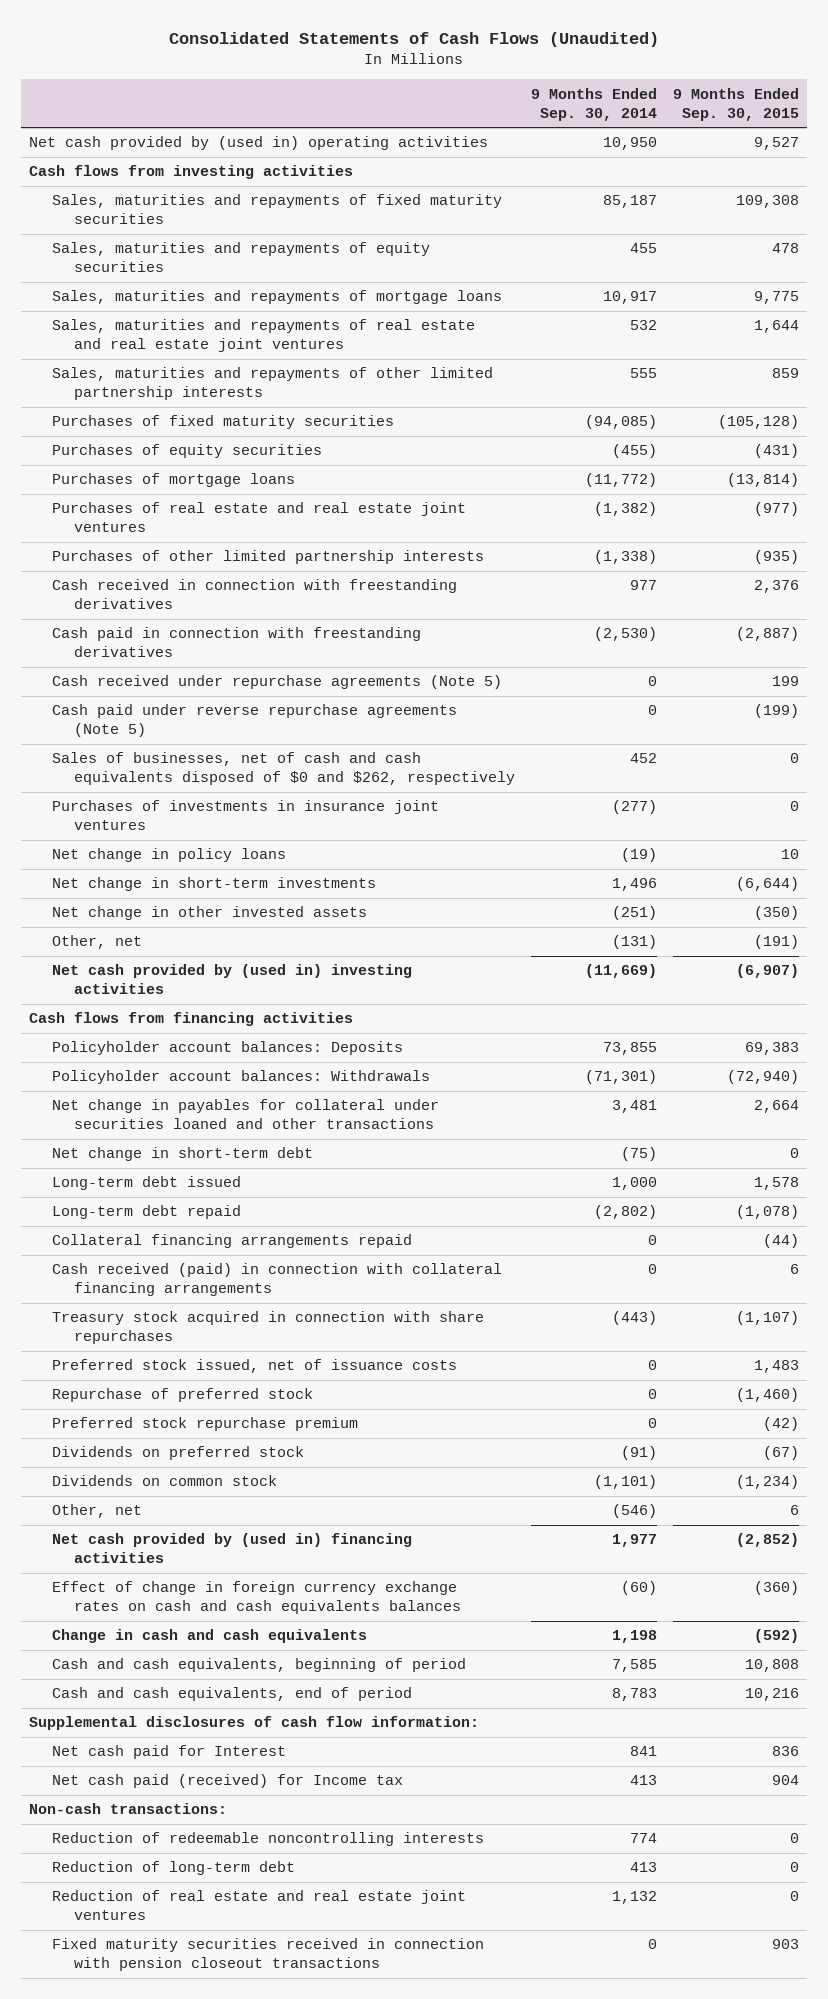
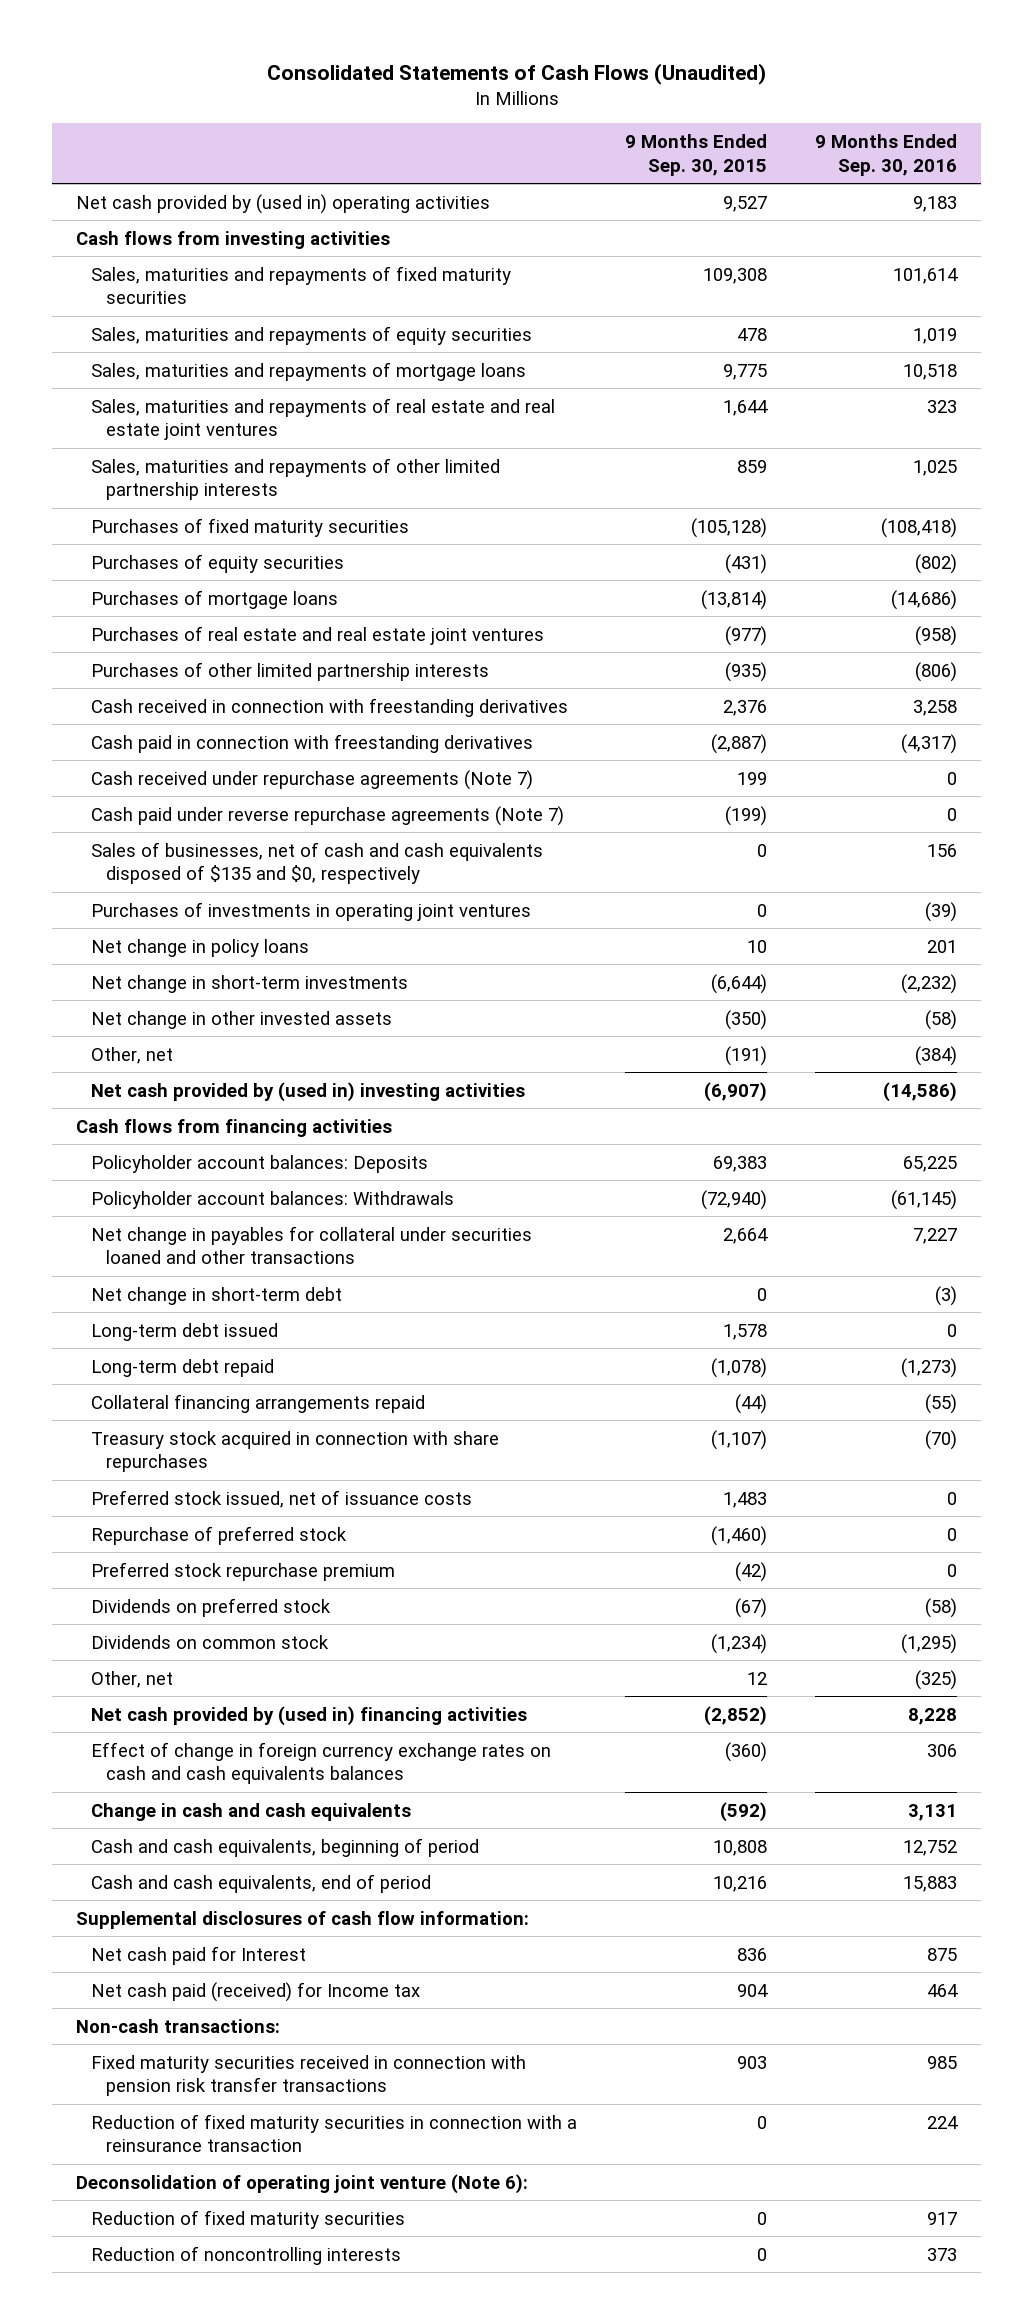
- | 9 Months Ended Sep. 30, 2014 | 9 Months Ended Sep. 30, 2015
+ | 9 Months Ended Sep. 30, 2015 | 9 Months Ended Sep. 30, 2016
- Cash received under repurchase agreements (Note 5) | 0 | 199
- Cash paid under reverse repurchase agreements (Note 5) | 0 | (199)
- Sales of businesses, net of cash and cash equivalents disposed of $0 and $262, respectively | 452 | 0
- Purchases of investments in insurance joint ventures | (277) | 0
+ Cash received under repurchase agreements (Note 7) | 199 | 0
+ Cash paid under reverse repurchase agreements (Note 7) | (199) | 0
+ Sales of businesses, net of cash and cash equivalents disposed of $135 and $0, respectively | 0 | 156
+ Purchases of investments in operating joint ventures | 0 | (39)
- Cash received (paid) in connection with collateral financing arrangements | 0 | 6
- Other, net | (546) | 6
+ Other, net | 12 | (325)
- Reduction of redeemable noncontrolling interests | 774 | 0
- Reduction of long-term debt | 413 | 0
- Reduction of real estate and real estate joint ventures | 1,132 | 0
- Fixed maturity securities received in connection with pension closeout transactions | 0 | 903
+ Fixed maturity securities received in connection with pension risk transfer transactions | 903 | 985
+ Reduction of fixed maturity securities in connection with a reinsurance transaction | 0 | 224
+ Deconsolidation of operating joint venture (Note 6):
+ Reduction of fixed maturity securities | 0 | 917
+ Reduction of noncontrolling interests | 0 | 373

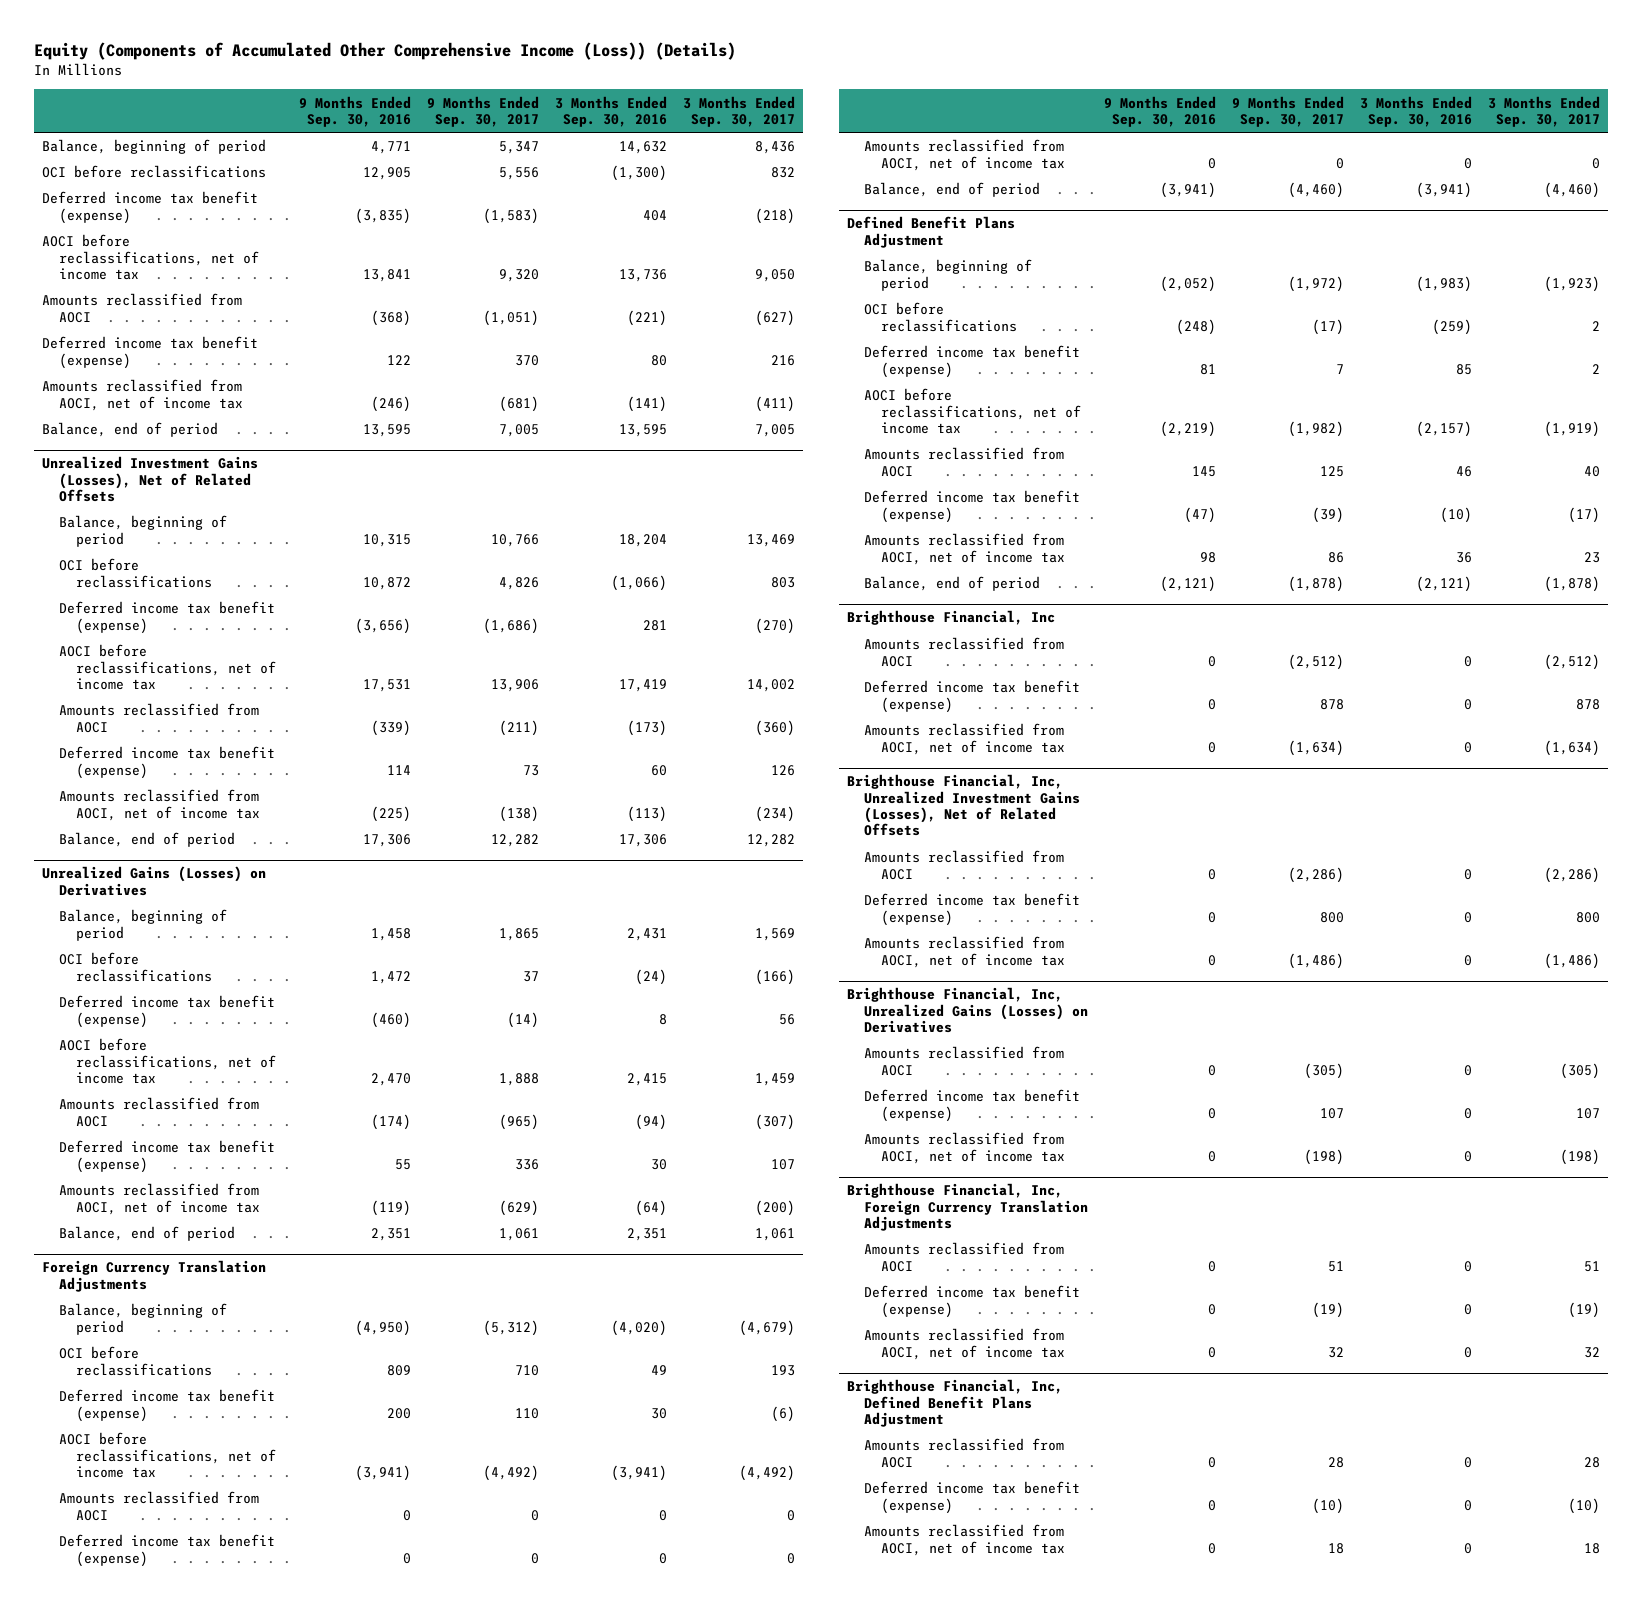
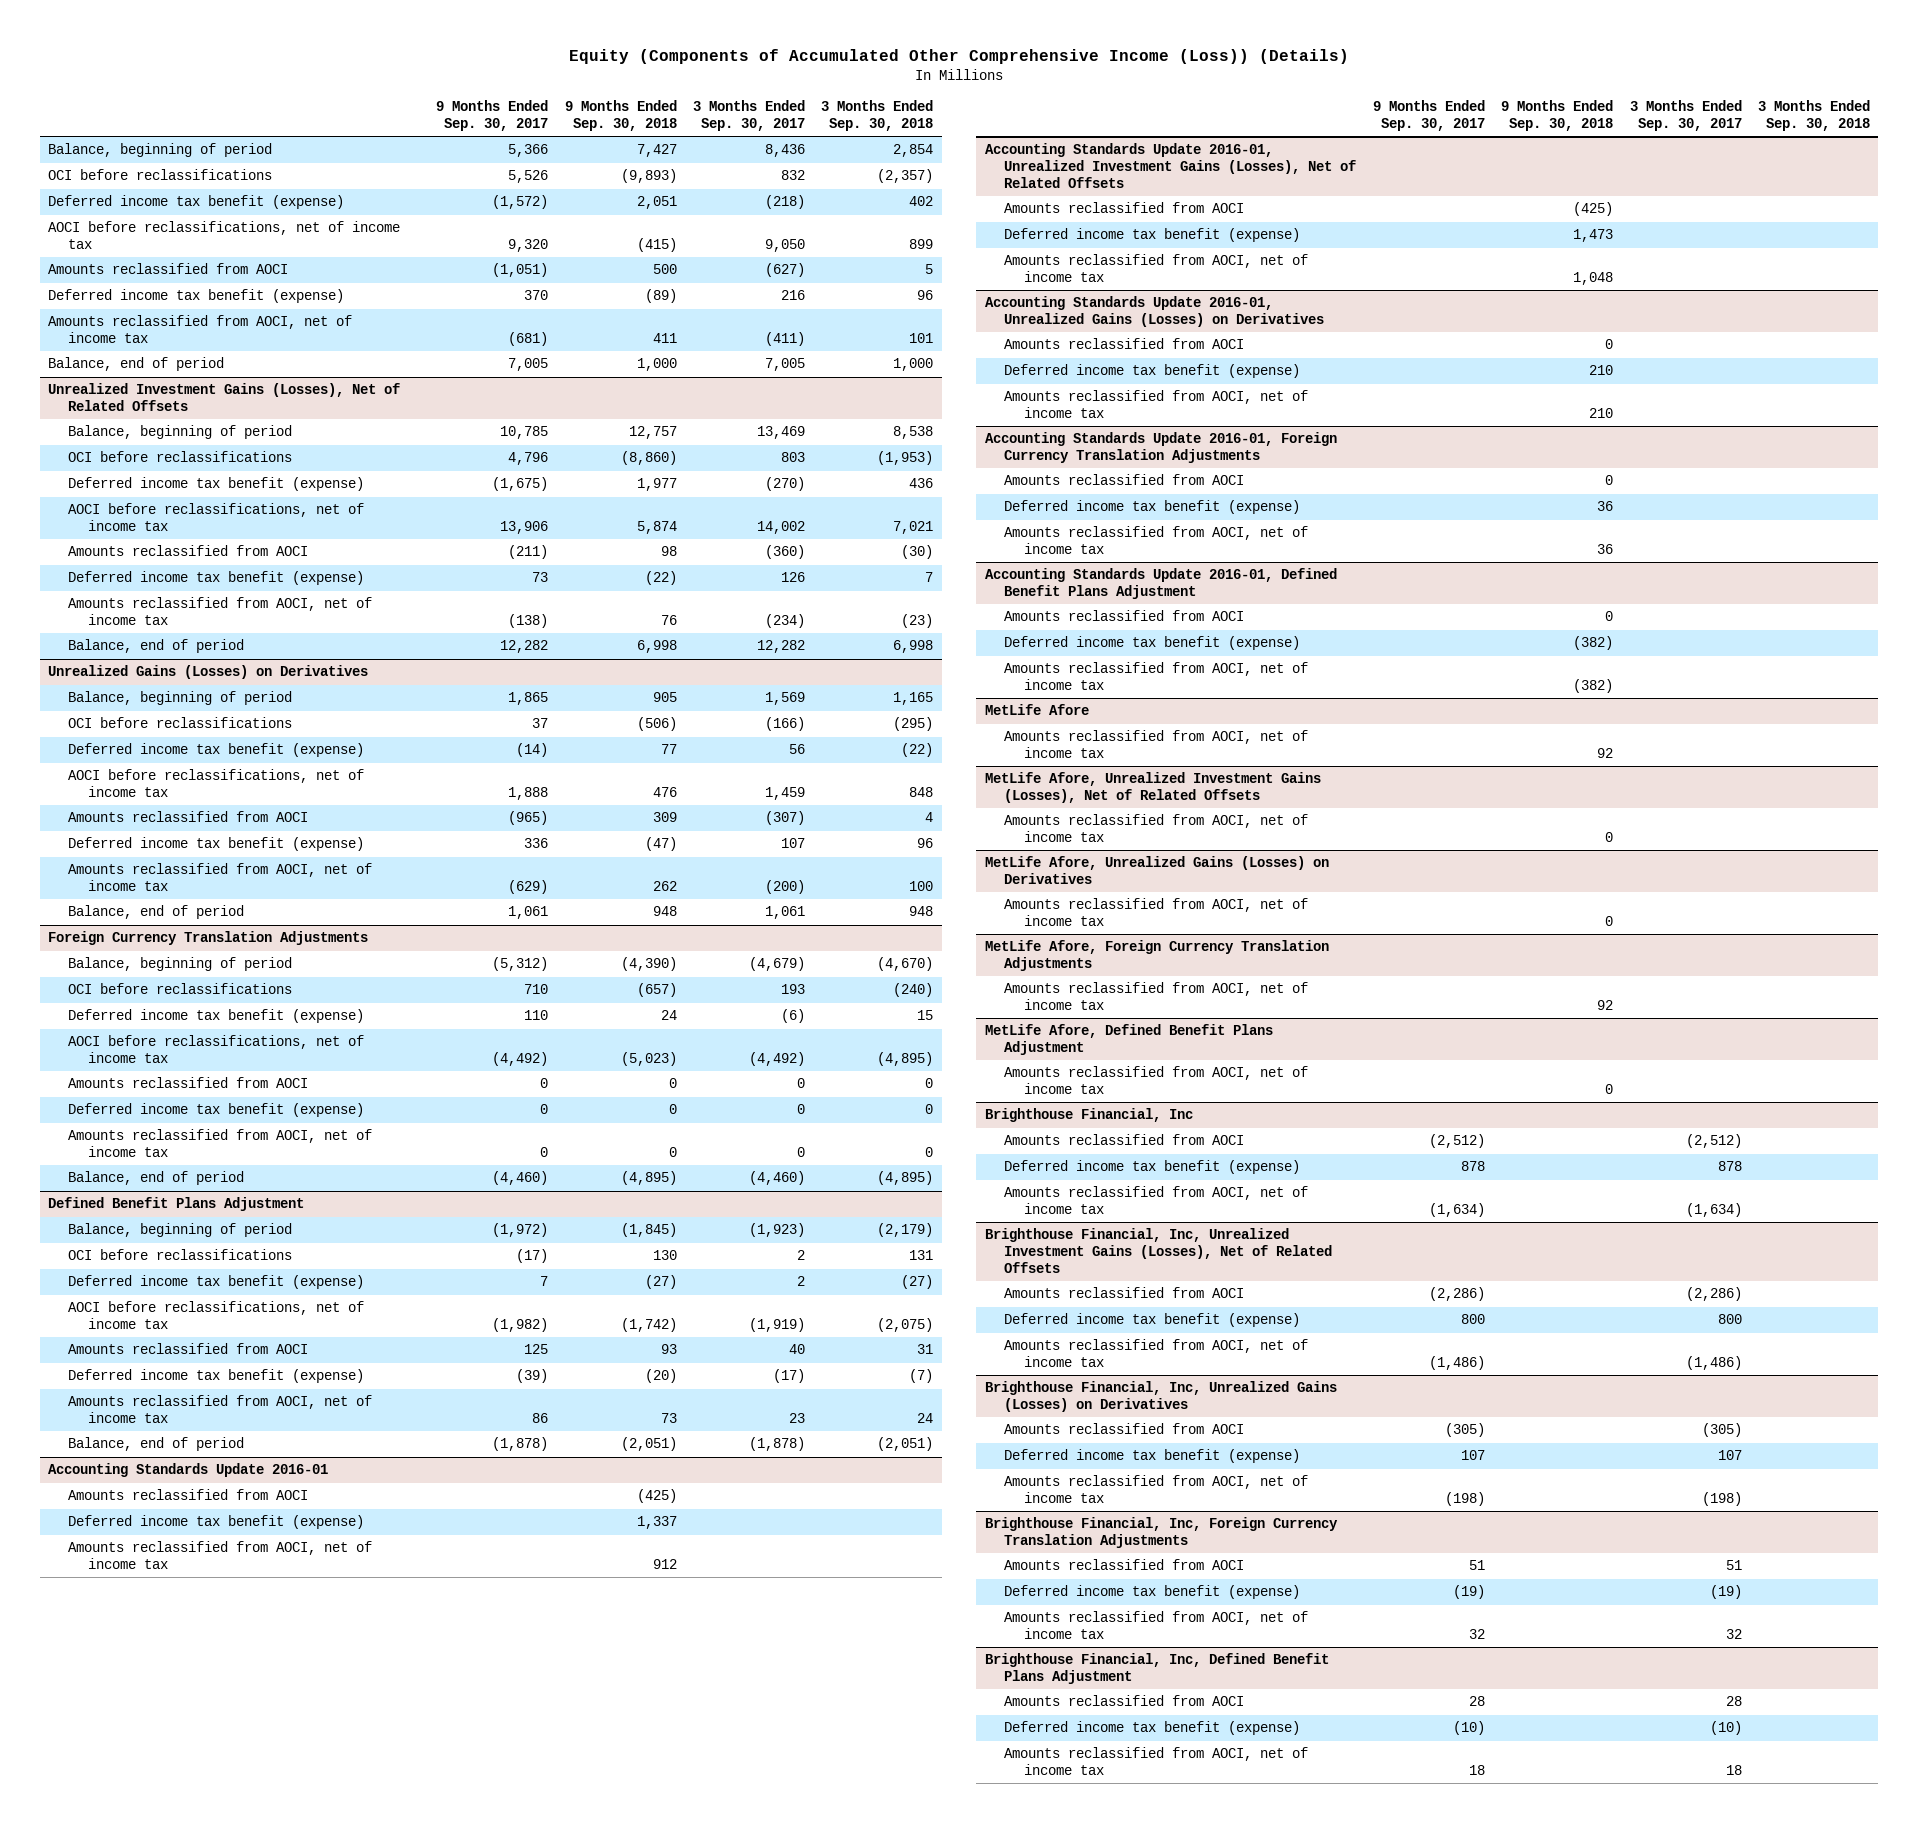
- | 9 Months Ended Sep. 30, 2016 | 9 Months Ended Sep. 30, 2017 | 3 Months Ended Sep. 30, 2016 | 3 Months Ended Sep. 30, 2017
+ | 9 Months Ended Sep. 30, 2017 | 9 Months Ended Sep. 30, 2018 | 3 Months Ended Sep. 30, 2017 | 3 Months Ended Sep. 30, 2018
- Balance, beginning of period | 4,771 | 5,347 | 14,632 | 8,436
- OCI before reclassifications | 12,905 | 5,556 | (1,300) | 832
- Deferred income tax benefit (expense) | (3,835) | (1,583) | 404 | (218)
+ Balance, beginning of period | 5,366 | 7,427 | 8,436 | 2,854
+ OCI before reclassifications | 5,526 | (9,893) | 832 | (2,357)
+ Deferred income tax benefit (expense) | (1,572) | 2,051 | (218) | 402
@ Unrealized Investment Gains (Losses), Net of Related Offsets
- Balance, beginning of period | 10,315 | 10,766 | 18,204 | 13,469
- OCI before reclassifications | 10,872 | 4,826 | (1,066) | 803
- Deferred income tax benefit (expense) | (3,656) | (1,686) | 281 | (270)
+ Balance, beginning of period | 10,785 | 12,757 | 13,469 | 8,538
+ OCI before reclassifications | 4,796 | (8,860) | 803 | (1,953)
+ Deferred income tax benefit (expense) | (1,675) | 1,977 | (270) | 436
+ Accounting Standards Update 2016-01
+ Amounts reclassified from AOCI | | (425) | |
+ Deferred income tax benefit (expense) | | 1,337 | |
+ Amounts reclassified from AOCI, net of income tax | | 912 | |
+ Accounting Standards Update 2016-01, Unrealized Investment Gains (Losses), Net of Related Offsets
+ Amounts reclassified from AOCI | | (425) | |
+ Deferred income tax benefit (expense) | | 1,473 | |
+ Amounts reclassified from AOCI, net of income tax | | 1,048 | |
+ Accounting Standards Update 2016-01, Unrealized Gains (Losses) on Derivatives
+ Amounts reclassified from AOCI | | 0 | |
+ Deferred income tax benefit (expense) | | 210 | |
+ Amounts reclassified from AOCI, net of income tax | | 210 | |
+ Accounting Standards Update 2016-01, Foreign Currency Translation Adjustments
+ Amounts reclassified from AOCI | | 0 | |
+ Deferred income tax benefit (expense) | | 36 | |
+ Amounts reclassified from AOCI, net of income tax | | 36 | |
+ Accounting Standards Update 2016-01, Defined Benefit Plans Adjustment
+ Amounts reclassified from AOCI | | 0 | |
+ Deferred income tax benefit (expense) | | (382) | |
+ Amounts reclassified from AOCI, net of income tax | | (382) | |
+ MetLife Afore
+ Amounts reclassified from AOCI, net of income tax | | 92 | |
+ MetLife Afore, Unrealized Investment Gains (Losses), Net of Related Offsets
+ Amounts reclassified from AOCI, net of income tax | | 0 | |
+ MetLife Afore, Unrealized Gains (Losses) on Derivatives
+ Amounts reclassified from AOCI, net of income tax | | 0 | |
+ MetLife Afore, Foreign Currency Translation Adjustments
+ Amounts reclassified from AOCI, net of income tax | | 92 | |
+ MetLife Afore, Defined Benefit Plans Adjustment
+ Amounts reclassified from AOCI, net of income tax | | 0 | |

